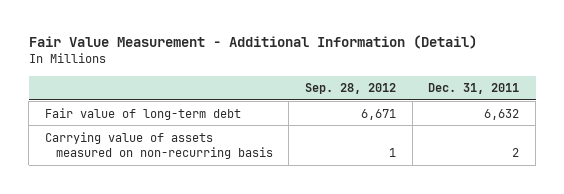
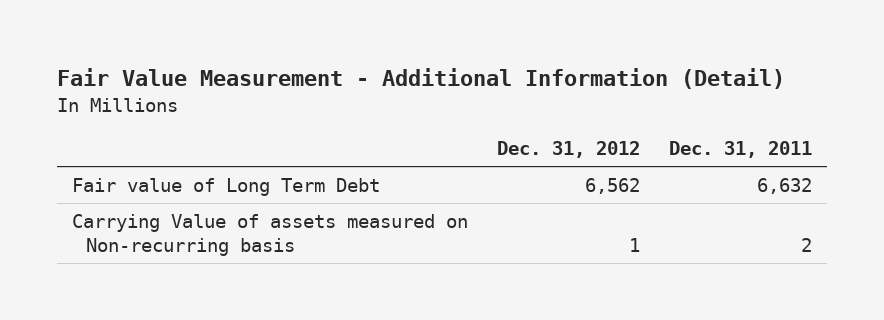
- | Sep. 28, 2012 | Dec. 31, 2011
+ | Dec. 31, 2012 | Dec. 31, 2011
- Fair value of long-term debt | 6,671 | 6,632
- Carrying value of assets measured on non-recurring basis | 1 | 2
+ Fair value of Long Term Debt | 6,562 | 6,632
+ Carrying Value of assets measured on Non-recurring basis | 1 | 2

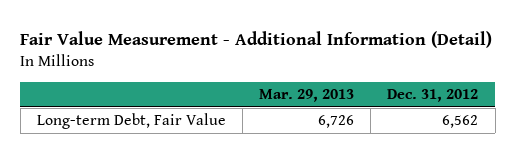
- | Dec. 31, 2012 | Dec. 31, 2011
+ | Mar. 29, 2013 | Dec. 31, 2012
- Fair value of Long Term Debt | 6,562 | 6,632
- Carrying Value of assets measured on Non-recurring basis | 1 | 2
+ Long-term Debt, Fair Value | 6,726 | 6,562

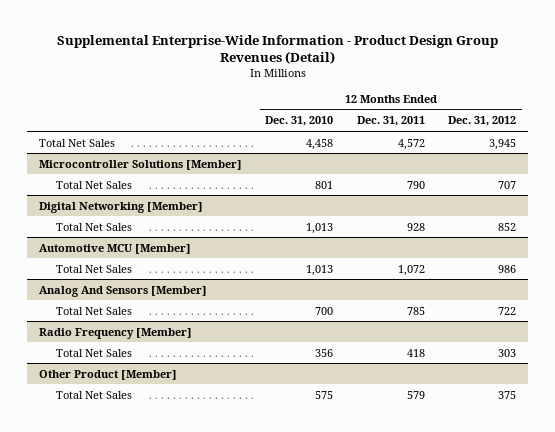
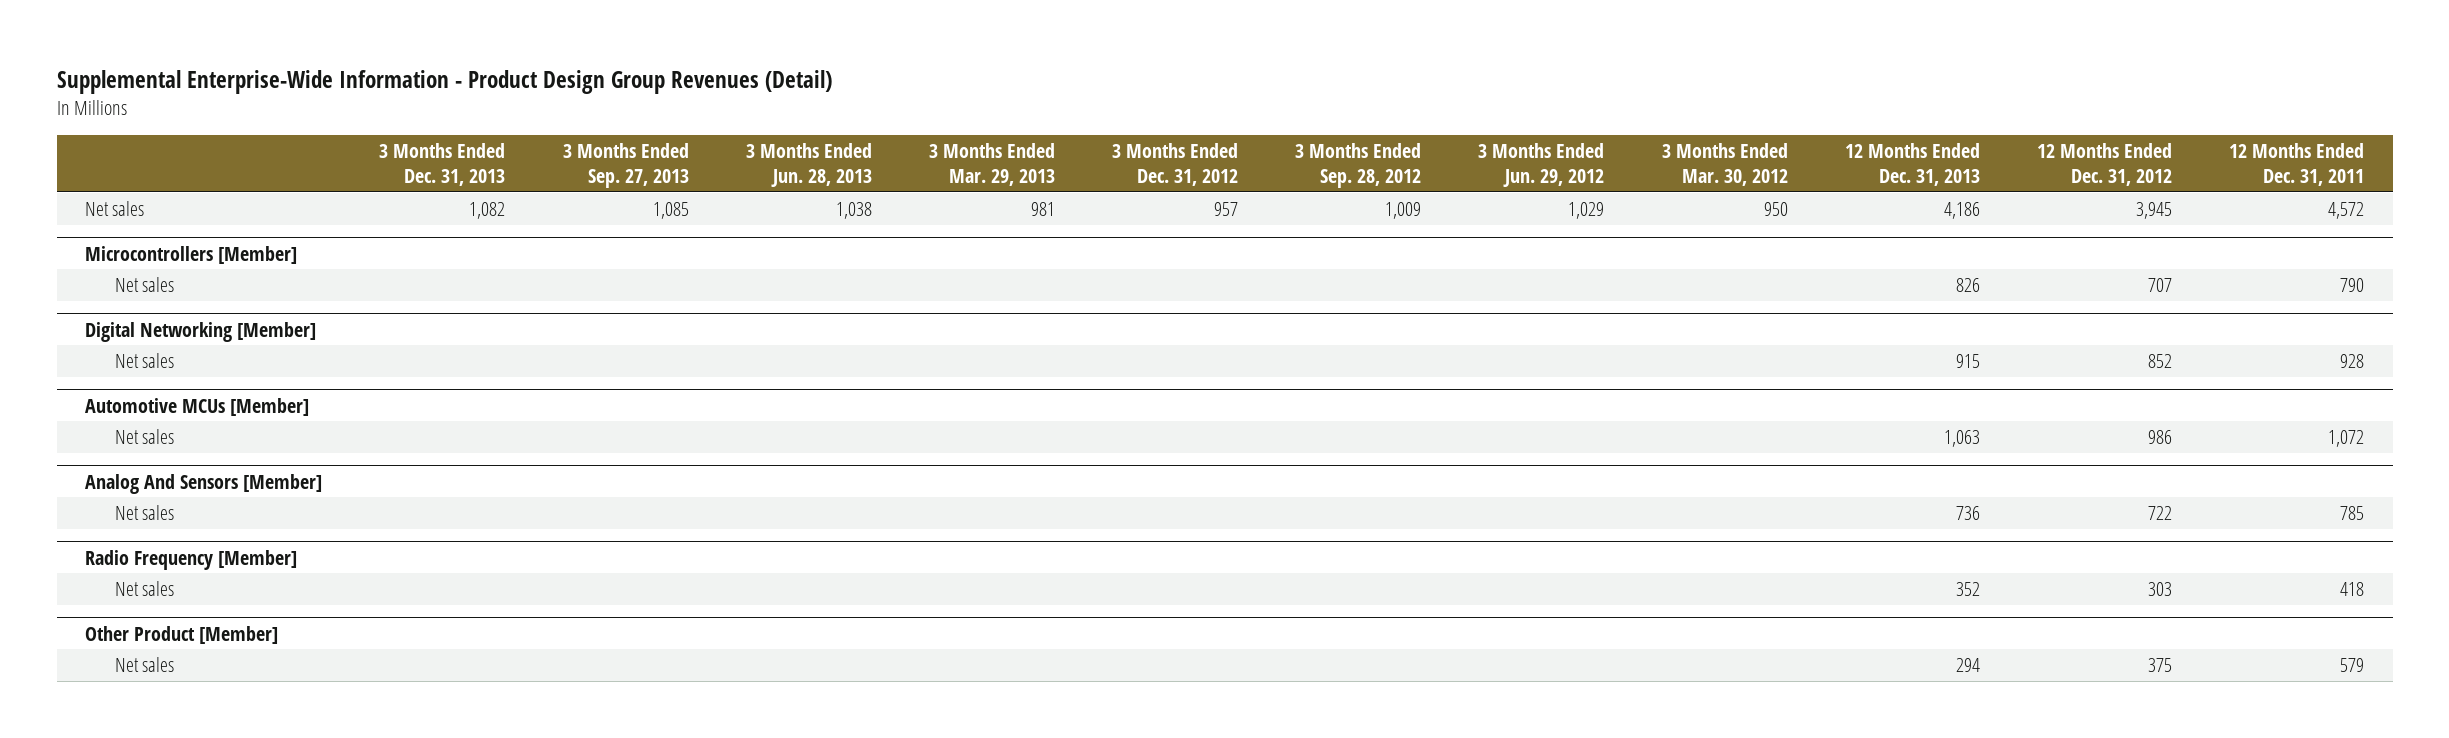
- | 12 Months Ended Dec. 31, 2010 | 12 Months Ended Dec. 31, 2011 | 12 Months Ended Dec. 31, 2012
+ | 3 Months Ended Dec. 31, 2013 | 3 Months Ended Sep. 27, 2013 | 3 Months Ended Jun. 28, 2013 | 3 Months Ended Mar. 29, 2013 | 3 Months Ended Dec. 31, 2012 | 3 Months Ended Sep. 28, 2012 | 3 Months Ended Jun. 29, 2012 | 3 Months Ended Mar. 30, 2012 | 12 Months Ended Dec. 31, 2013 | 12 Months Ended Dec. 31, 2012 | 12 Months Ended Dec. 31, 2011
- Total Net Sales | 4,458 | 4,572 | 3,945
- Microcontroller Solutions [Member]
- Total Net Sales | 801 | 790 | 707
+ Net sales | 1,082 | 1,085 | 1,038 | 981 | 957 | 1,009 | 1,029 | 950 | 4,186 | 3,945 | 4,572
+ Microcontrollers [Member]
+ Net sales | | | | | | | | | 826 | 707 | 790
@ Digital Networking [Member]
- Total Net Sales | 1,013 | 928 | 852
- Automotive MCU [Member]
- Total Net Sales | 1,013 | 1,072 | 986
@ Digital Networking [Member]
+ Net sales | | | | | | | | | 915 | 852 | 928
+ Automotive MCUs [Member]
+ Net sales | | | | | | | | | 1,063 | 986 | 1,072
@ Analog And Sensors [Member]
- Total Net Sales | 700 | 785 | 722
+ Net sales | | | | | | | | | 736 | 722 | 785
@ Radio Frequency [Member]
- Total Net Sales | 356 | 418 | 303
+ Net sales | | | | | | | | | 352 | 303 | 418
@ Other Product [Member]
- Total Net Sales | 575 | 579 | 375
+ Net sales | | | | | | | | | 294 | 375 | 579

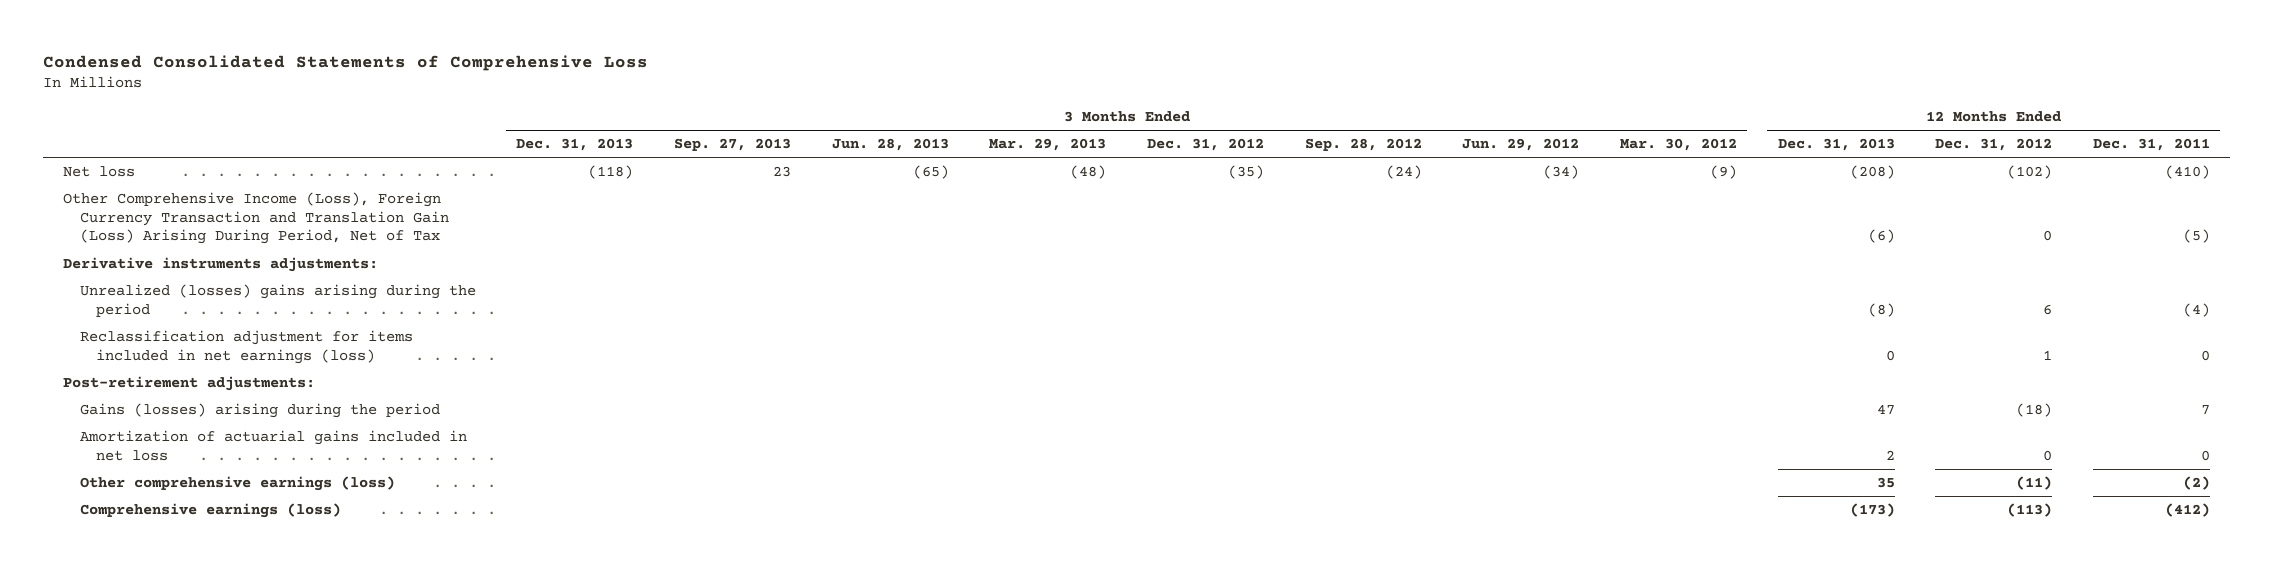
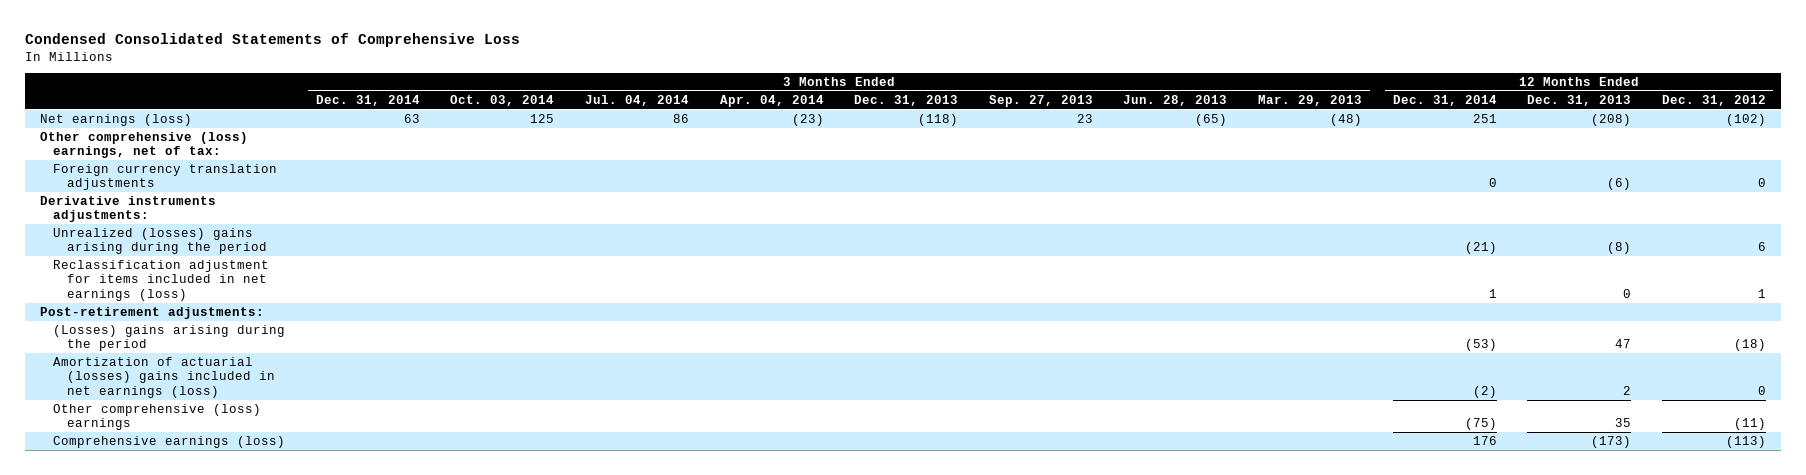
- | 3 Months Ended Dec. 31, 2013 | 3 Months Ended Sep. 27, 2013 | 3 Months Ended Jun. 28, 2013 | 3 Months Ended Mar. 29, 2013 | 3 Months Ended Dec. 31, 2012 | 3 Months Ended Sep. 28, 2012 | 3 Months Ended Jun. 29, 2012 | 3 Months Ended Mar. 30, 2012 | 12 Months Ended Dec. 31, 2013 | 12 Months Ended Dec. 31, 2012 | 12 Months Ended Dec. 31, 2011
+ | 3 Months Ended Dec. 31, 2014 | 3 Months Ended Oct. 03, 2014 | 3 Months Ended Jul. 04, 2014 | 3 Months Ended Apr. 04, 2014 | 3 Months Ended Dec. 31, 2013 | 3 Months Ended Sep. 27, 2013 | 3 Months Ended Jun. 28, 2013 | 3 Months Ended Mar. 29, 2013 | 12 Months Ended Dec. 31, 2014 | 12 Months Ended Dec. 31, 2013 | 12 Months Ended Dec. 31, 2012
- Net loss | (118) | 23 | (65) | (48) | (35) | (24) | (34) | (9) | (208) | (102) | (410)
- Other Comprehensive Income (Loss), Foreign Currency Transaction and Translation Gain (Loss) Arising During Period, Net of Tax | | | | | | | | | (6) | 0 | (5)
+ Net earnings (loss) | 63 | 125 | 86 | (23) | (118) | 23 | (65) | (48) | 251 | (208) | (102)
+ Other comprehensive (loss) earnings, net of tax:
+ Foreign currency translation adjustments | | | | | | | | | 0 | (6) | 0
- Gains (losses) arising during the period | | | | | | | | | 47 | (18) | 7
- Amortization of actuarial gains included in net loss | | | | | | | | | 2 | 0 | 0
- Other comprehensive earnings (loss) | | | | | | | | | 35 | (11) | (2)
+ (Losses) gains arising during the period | | | | | | | | | (53) | 47 | (18)
+ Amortization of actuarial (losses) gains included in net earnings (loss) | | | | | | | | | (2) | 2 | 0
+ Other comprehensive (loss) earnings | | | | | | | | | (75) | 35 | (11)

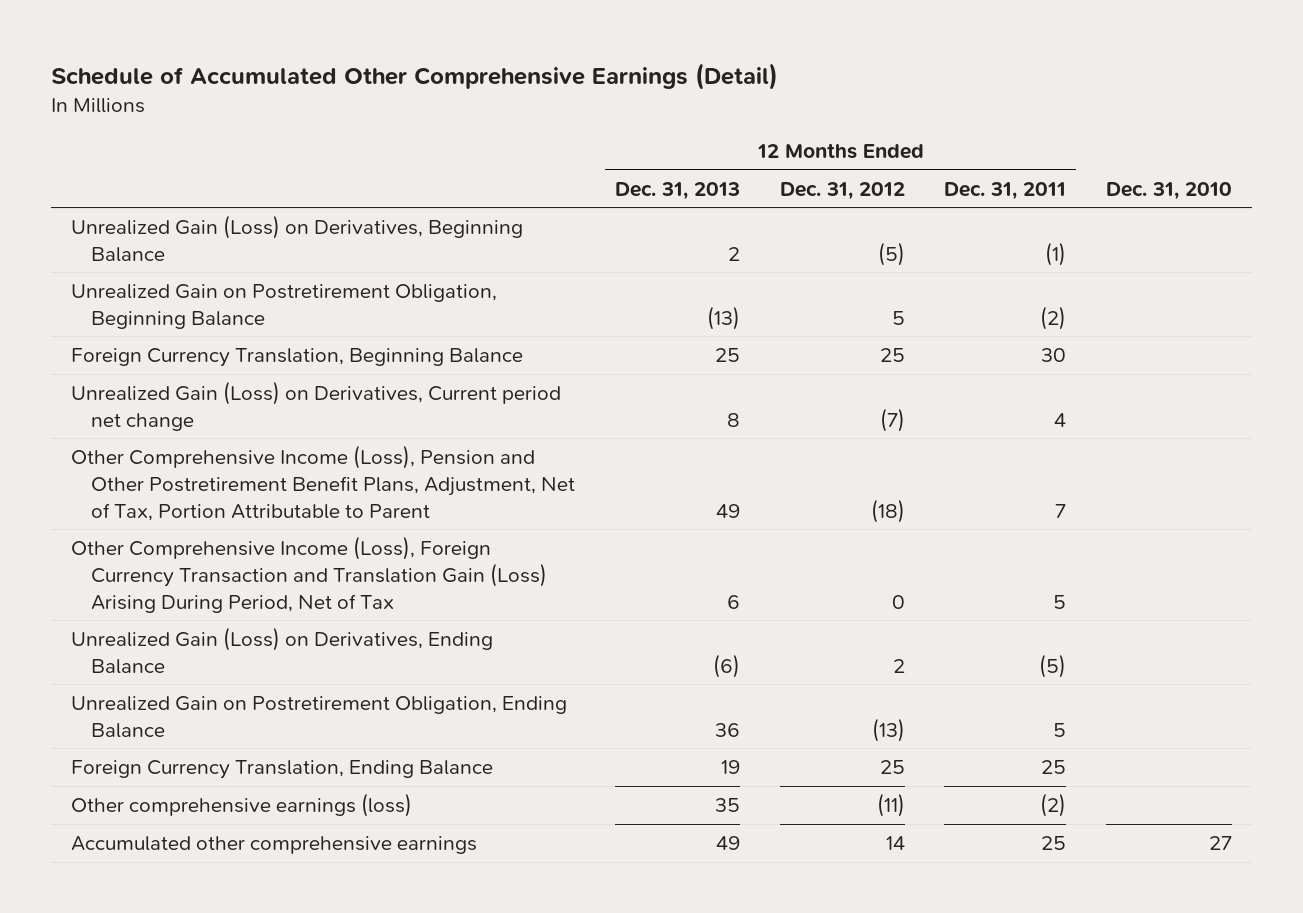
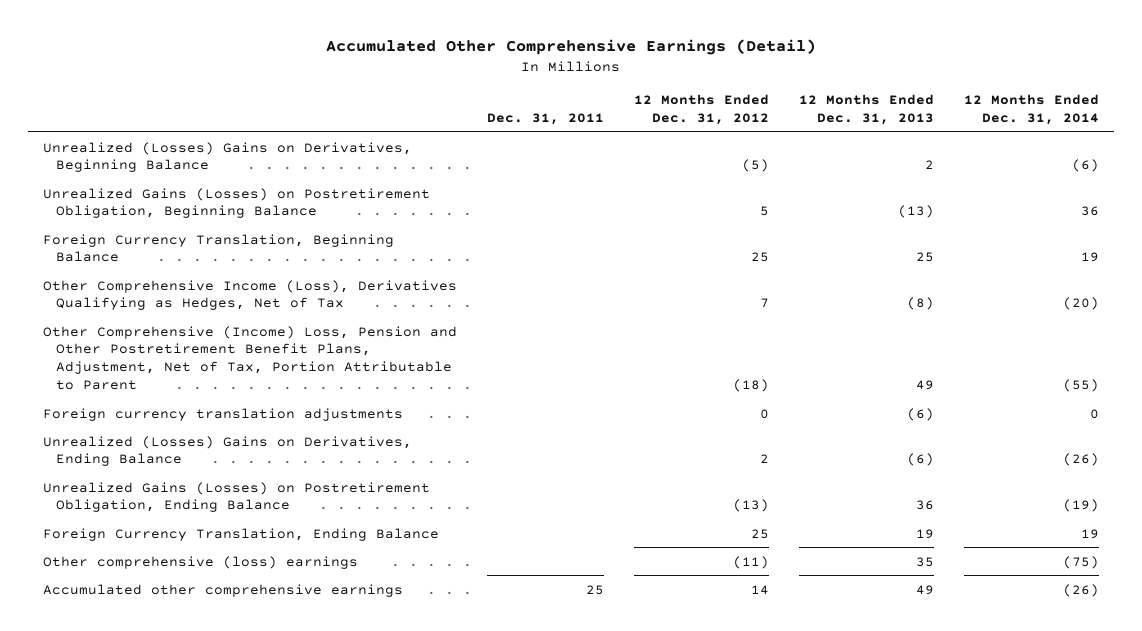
- Schedule of Accumulated Other Comprehensive Earnings (Detail)
+ Accumulated Other Comprehensive Earnings (Detail)
- | 12 Months Ended Dec. 31, 2013 | 12 Months Ended Dec. 31, 2012 | 12 Months Ended Dec. 31, 2011 | Dec. 31, 2010
+ | Dec. 31, 2011 | 12 Months Ended Dec. 31, 2012 | 12 Months Ended Dec. 31, 2013 | 12 Months Ended Dec. 31, 2014
- Unrealized Gain (Loss) on Derivatives, Beginning Balance | 2 | (5) | (1) |
- Unrealized Gain on Postretirement Obligation, Beginning Balance | (13) | 5 | (2) |
+ Unrealized (Losses) Gains on Derivatives, Beginning Balance | | (5) | 2 | (6)
+ Unrealized Gains (Losses) on Postretirement Obligation, Beginning Balance | | 5 | (13) | 36
- Unrealized Gain (Loss) on Derivatives, Current period net change | 8 | (7) | 4 |
- Other Comprehensive Income (Loss), Pension and Other Postretirement Benefit Plans, Adjustment, Net of Tax, Portion Attributable to Parent | 49 | (18) | 7 |
- Other Comprehensive Income (Loss), Foreign Currency Transaction and Translation Gain (Loss) Arising During Period, Net of Tax | 6 | 0 | 5 |
- Unrealized Gain (Loss) on Derivatives, Ending Balance | (6) | 2 | (5) |
- Unrealized Gain on Postretirement Obligation, Ending Balance | 36 | (13) | 5 |
+ Other Comprehensive Income (Loss), Derivatives Qualifying as Hedges, Net of Tax | | 7 | (8) | (20)
+ Other Comprehensive (Income) Loss, Pension and Other Postretirement Benefit Plans, Adjustment, Net of Tax, Portion Attributable to Parent | | (18) | 49 | (55)
+ Foreign currency translation adjustments | | 0 | (6) | 0
+ Unrealized (Losses) Gains on Derivatives, Ending Balance | | 2 | (6) | (26)
+ Unrealized Gains (Losses) on Postretirement Obligation, Ending Balance | | (13) | 36 | (19)
- Other comprehensive earnings (loss) | 35 | (11) | (2) |
+ Other comprehensive (loss) earnings | | (11) | 35 | (75)

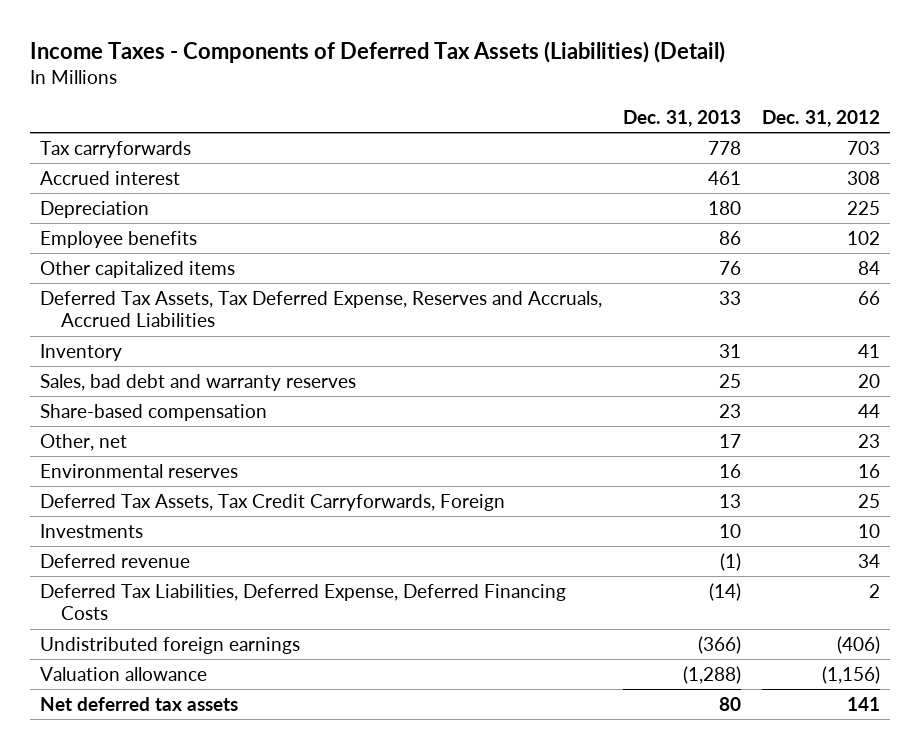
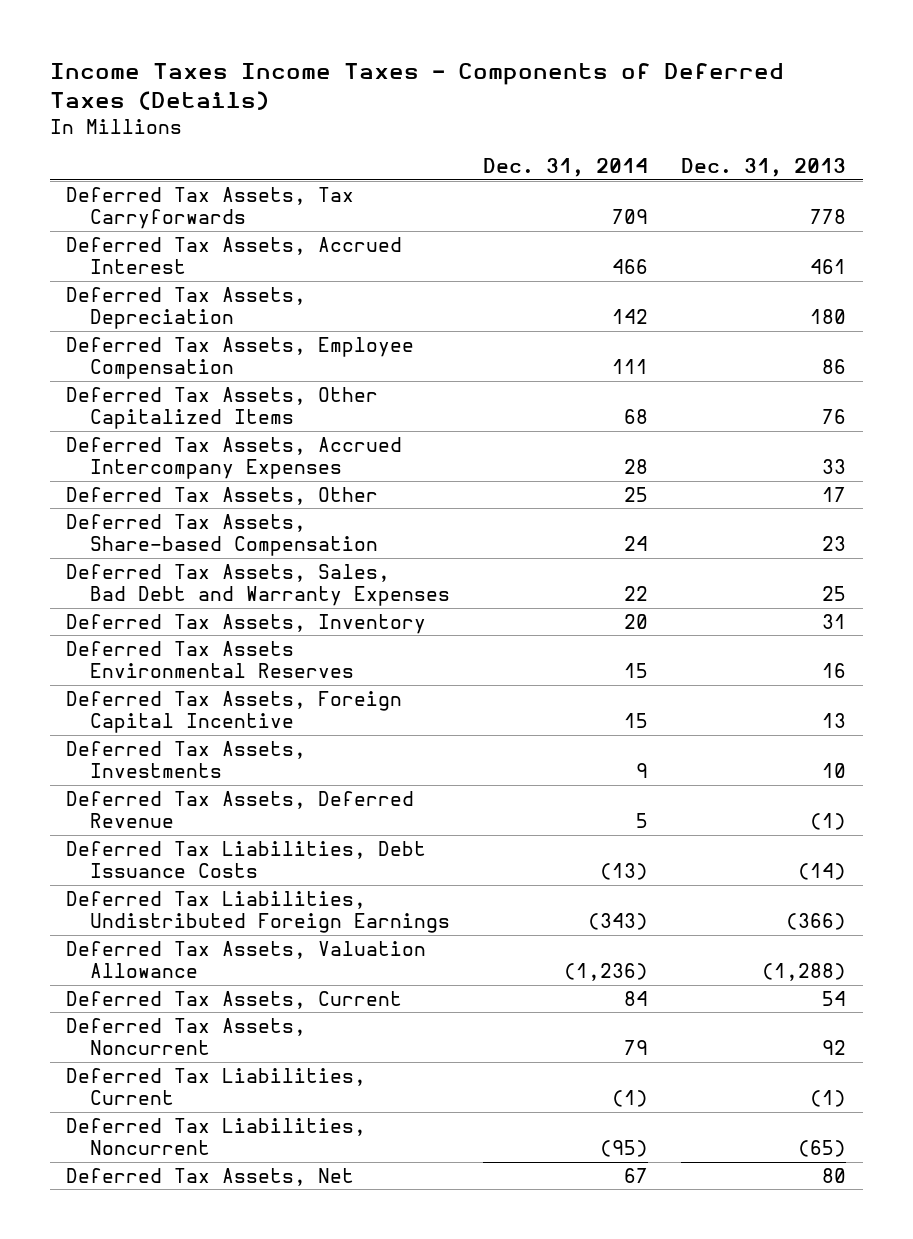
- Income Taxes - Components of Deferred Tax Assets (Liabilities) (Detail)
+ Income Taxes Income Taxes - Components of Deferred Taxes (Details)
- | Dec. 31, 2013 | Dec. 31, 2012
+ | Dec. 31, 2014 | Dec. 31, 2013
- Tax carryforwards | 778 | 703
- Accrued interest | 461 | 308
- Depreciation | 180 | 225
- Employee benefits | 86 | 102
- Other capitalized items | 76 | 84
- Deferred Tax Assets, Tax Deferred Expense, Reserves and Accruals, Accrued Liabilities | 33 | 66
- Inventory | 31 | 41
- Sales, bad debt and warranty reserves | 25 | 20
- Share-based compensation | 23 | 44
- Other, net | 17 | 23
- Environmental reserves | 16 | 16
- Deferred Tax Assets, Tax Credit Carryforwards, Foreign | 13 | 25
- Investments | 10 | 10
- Deferred revenue | (1) | 34
- Deferred Tax Liabilities, Deferred Expense, Deferred Financing Costs | (14) | 2
- Undistributed foreign earnings | (366) | (406)
- Valuation allowance | (1,288) | (1,156)
- Net deferred tax assets | 80 | 141
+ Deferred Tax Assets, Tax Carryforwards | 709 | 778
+ Deferred Tax Assets, Accrued Interest | 466 | 461
+ Deferred Tax Assets, Depreciation | 142 | 180
+ Deferred Tax Assets, Employee Compensation | 111 | 86
+ Deferred Tax Assets, Other Capitalized Items | 68 | 76
+ Deferred Tax Assets, Accrued Intercompany Expenses | 28 | 33
+ Deferred Tax Assets, Other | 25 | 17
+ Deferred Tax Assets, Share-based Compensation | 24 | 23
+ Deferred Tax Assets, Sales, Bad Debt and Warranty Expenses | 22 | 25
+ Deferred Tax Assets, Inventory | 20 | 31
+ Deferred Tax Assets Environmental Reserves | 15 | 16
+ Deferred Tax Assets, Foreign Capital Incentive | 15 | 13
+ Deferred Tax Assets, Investments | 9 | 10
+ Deferred Tax Assets, Deferred Revenue | 5 | (1)
+ Deferred Tax Liabilities, Debt Issuance Costs | (13) | (14)
+ Deferred Tax Liabilities, Undistributed Foreign Earnings | (343) | (366)
+ Deferred Tax Assets, Valuation Allowance | (1,236) | (1,288)
+ Deferred Tax Assets, Current | 84 | 54
+ Deferred Tax Assets, Noncurrent | 79 | 92
+ Deferred Tax Liabilities, Current | (1) | (1)
+ Deferred Tax Liabilities, Noncurrent | (95) | (65)
+ Deferred Tax Assets, Net | 67 | 80

